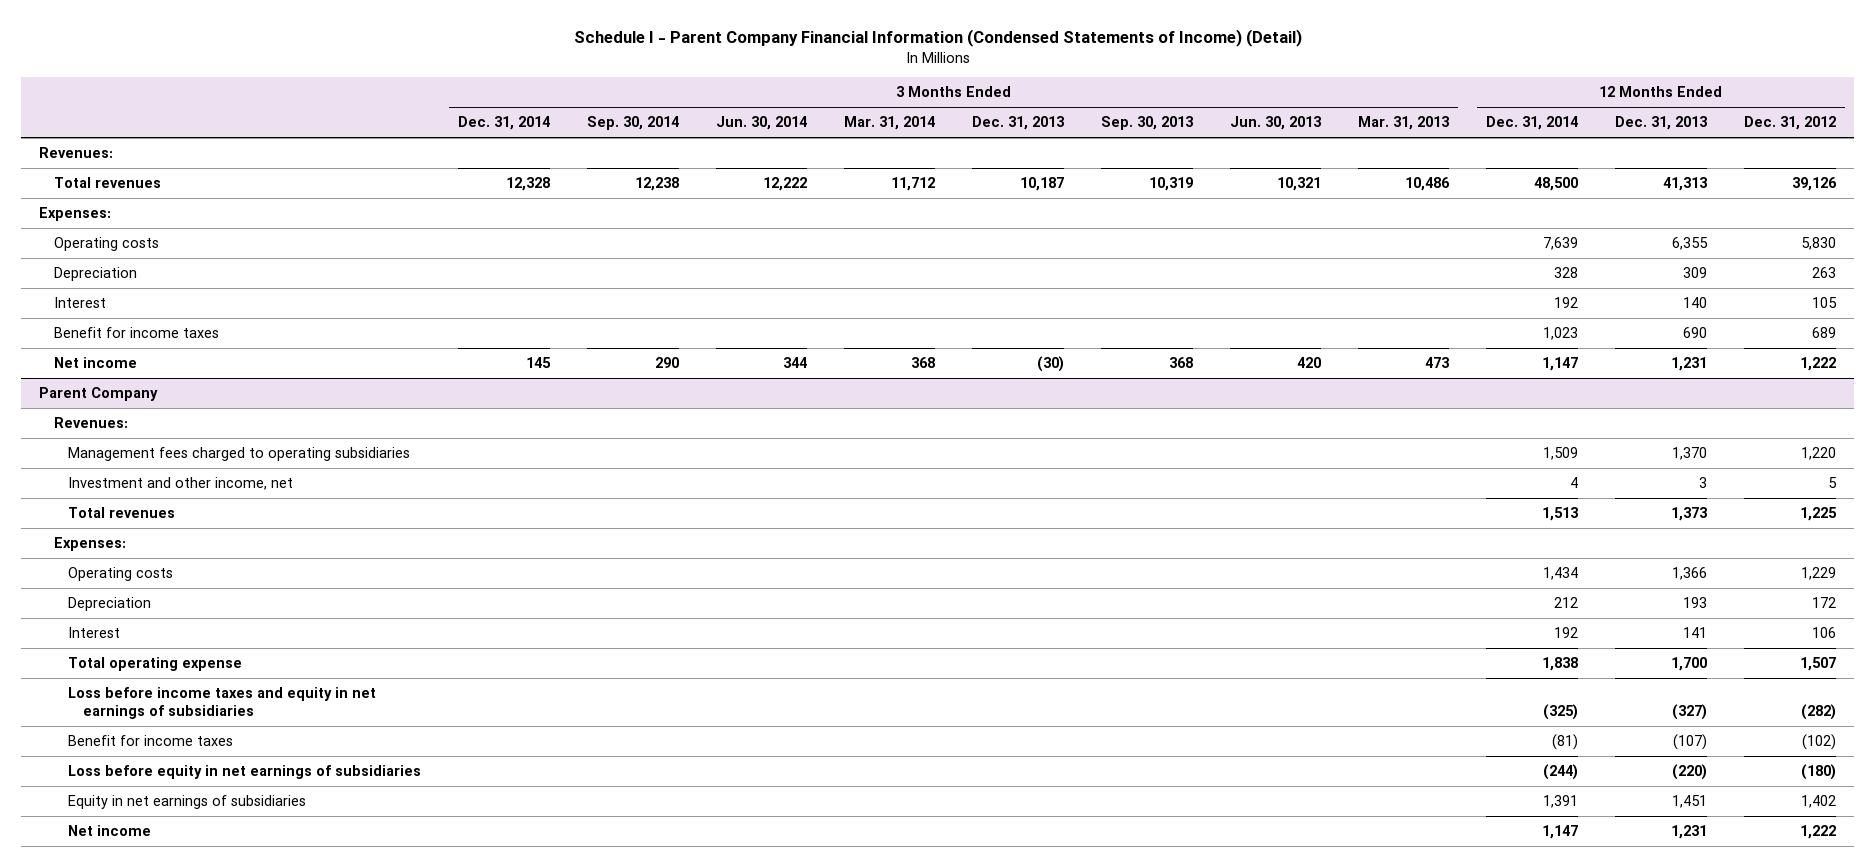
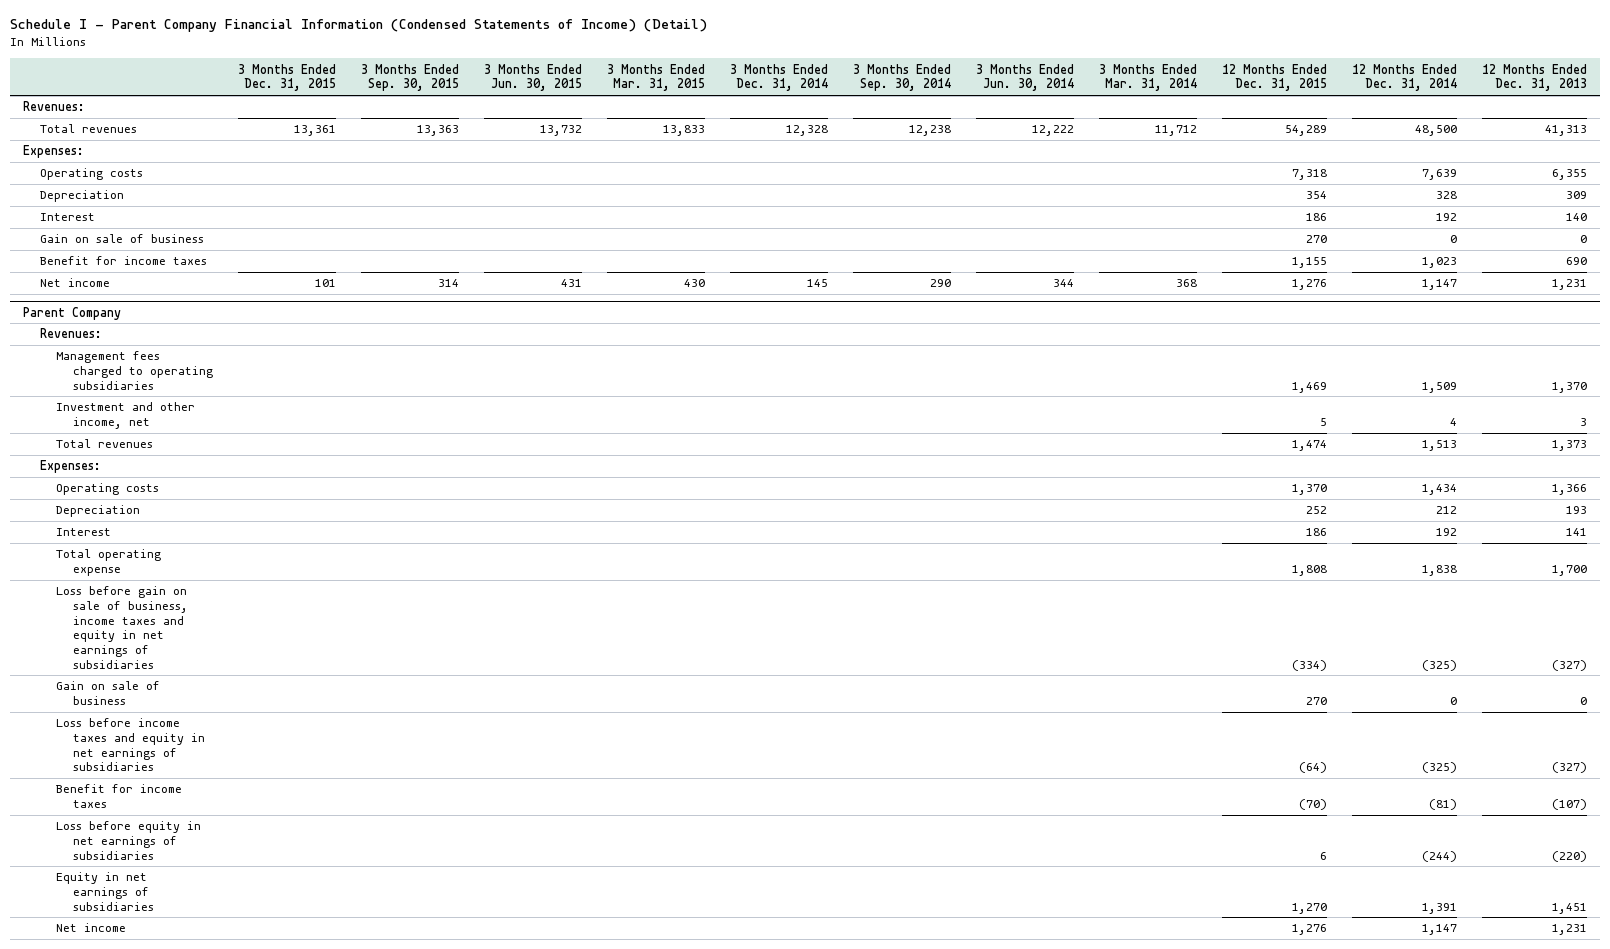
- | 3 Months Ended Dec. 31, 2014 | 3 Months Ended Sep. 30, 2014 | 3 Months Ended Jun. 30, 2014 | 3 Months Ended Mar. 31, 2014 | 3 Months Ended Dec. 31, 2013 | 3 Months Ended Sep. 30, 2013 | 3 Months Ended Jun. 30, 2013 | 3 Months Ended Mar. 31, 2013 | 12 Months Ended Dec. 31, 2014 | 12 Months Ended Dec. 31, 2013 | 12 Months Ended Dec. 31, 2012
+ | 3 Months Ended Dec. 31, 2015 | 3 Months Ended Sep. 30, 2015 | 3 Months Ended Jun. 30, 2015 | 3 Months Ended Mar. 31, 2015 | 3 Months Ended Dec. 31, 2014 | 3 Months Ended Sep. 30, 2014 | 3 Months Ended Jun. 30, 2014 | 3 Months Ended Mar. 31, 2014 | 12 Months Ended Dec. 31, 2015 | 12 Months Ended Dec. 31, 2014 | 12 Months Ended Dec. 31, 2013
+ Gain on sale of business | | | | | | | | | 270 | 0 | 0
@ Parent Company
+ Loss before gain on sale of business, income taxes and equity in net earnings of subsidiaries | | | | | | | | | (334) | (325) | (327)
+ Gain on sale of business | | | | | | | | | 270 | 0 | 0

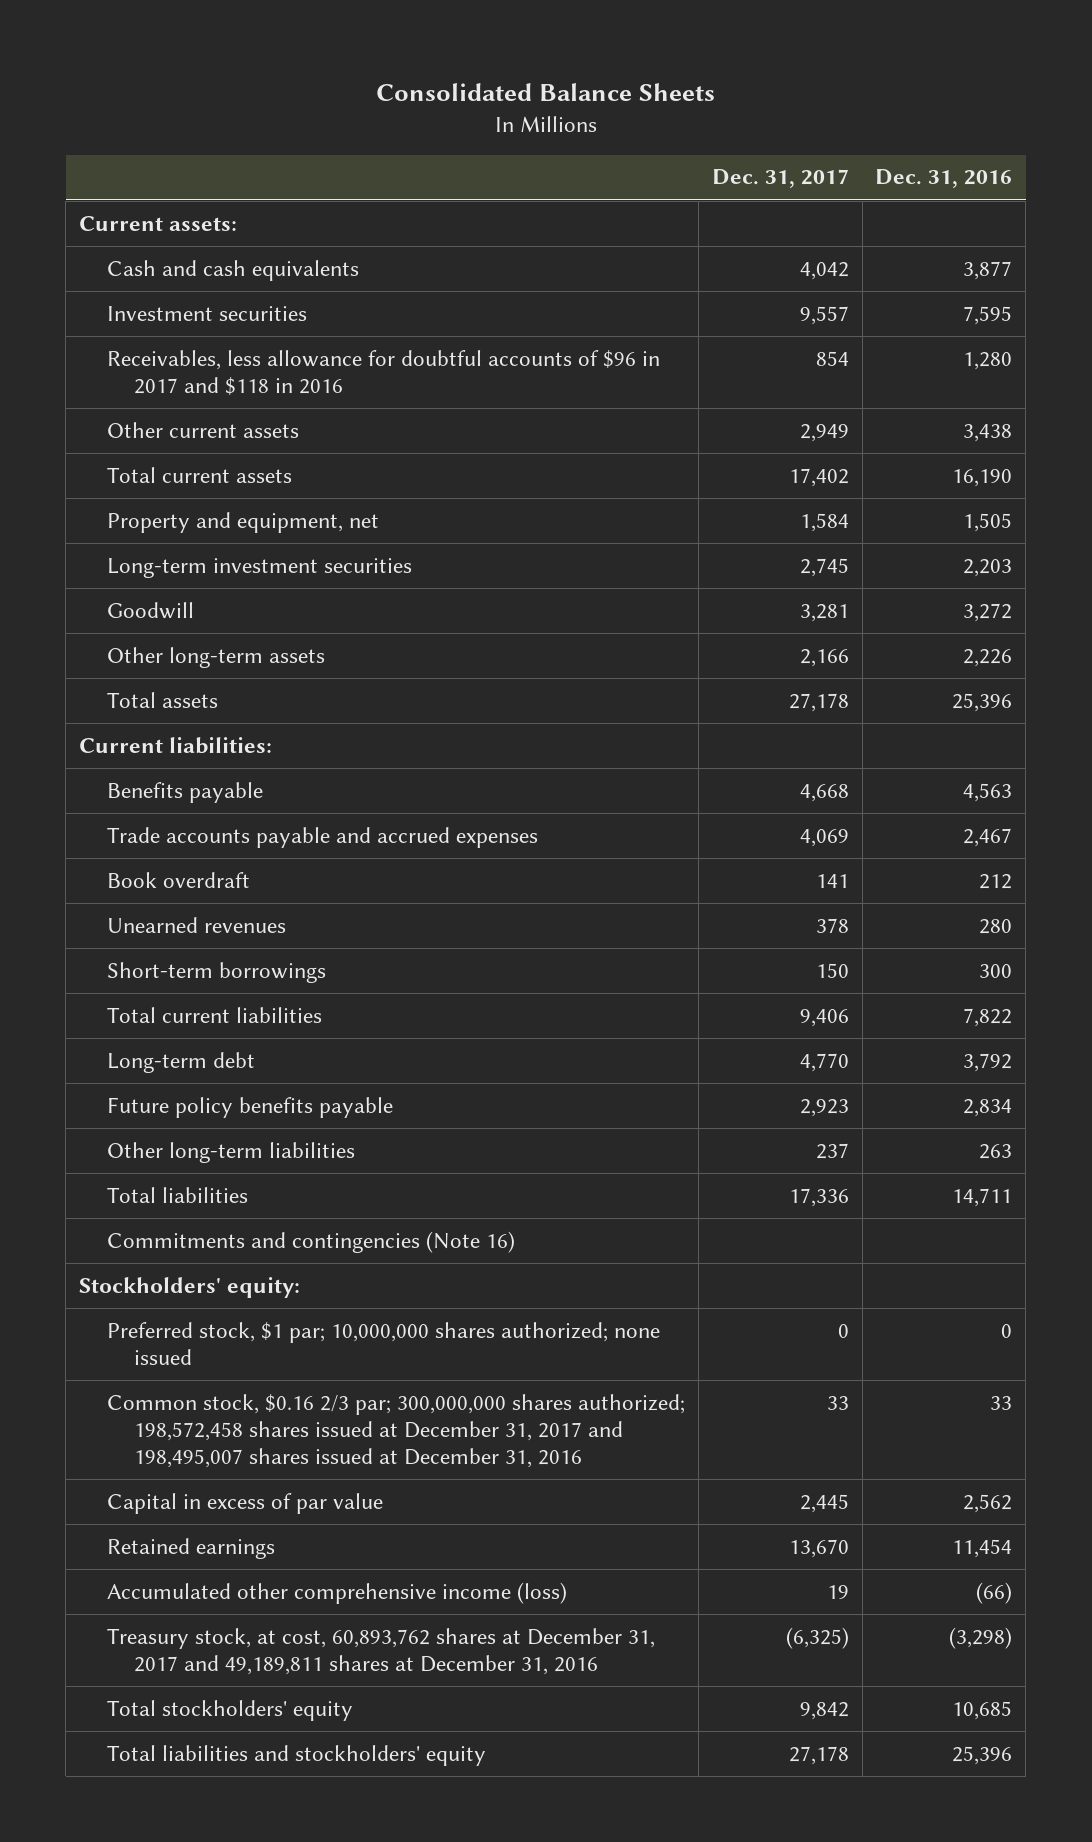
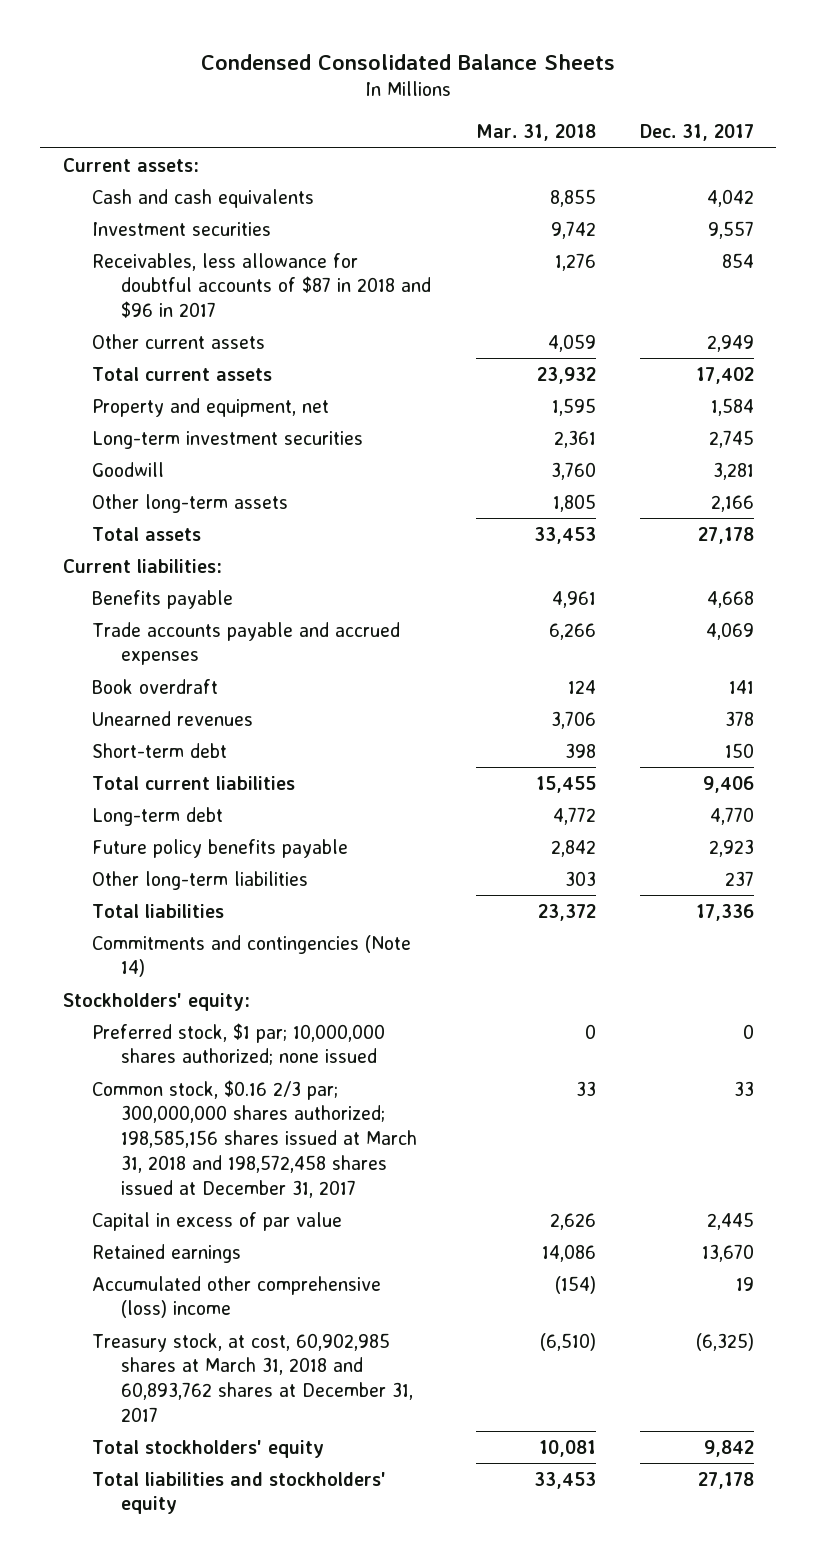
- Consolidated Balance Sheets
+ Condensed Consolidated Balance Sheets
- | Dec. 31, 2017 | Dec. 31, 2016
+ | Mar. 31, 2018 | Dec. 31, 2017
- Receivables, less allowance for doubtful accounts of $96 in 2017 and $118 in 2016 | 854 | 1,280
+ Receivables, less allowance for doubtful accounts of $87 in 2018 and $96 in 2017 | 1,276 | 854
- Short-term borrowings | 150 | 300
+ Short-term debt | 398 | 150
- Commitments and contingencies (Note 16)
+ Commitments and contingencies (Note 14)
- Common stock, $0.16 2/3 par; 300,000,000 shares authorized; 198,572,458 shares issued at December 31, 2017 and 198,495,007 shares issued at December 31, 2016 | 33 | 33
+ Common stock, $0.16 2/3 par; 300,000,000 shares authorized; 198,585,156 shares issued at March 31, 2018 and 198,572,458 shares issued at December 31, 2017 | 33 | 33
- Accumulated other comprehensive income (loss) | 19 | (66)
- Treasury stock, at cost, 60,893,762 shares at December 31, 2017 and 49,189,811 shares at December 31, 2016 | (6,325) | (3,298)
+ Accumulated other comprehensive (loss) income | (154) | 19
+ Treasury stock, at cost, 60,902,985 shares at March 31, 2018 and 60,893,762 shares at December 31, 2017 | (6,510) | (6,325)

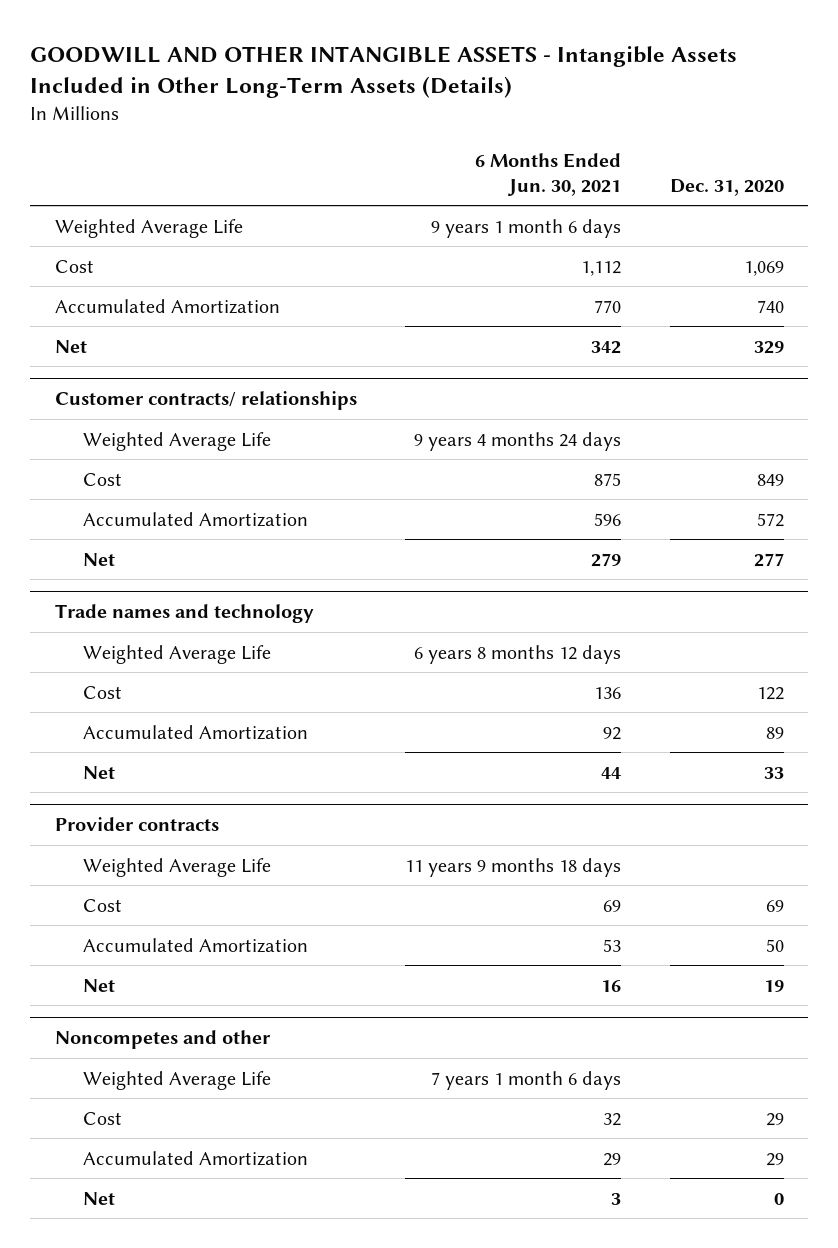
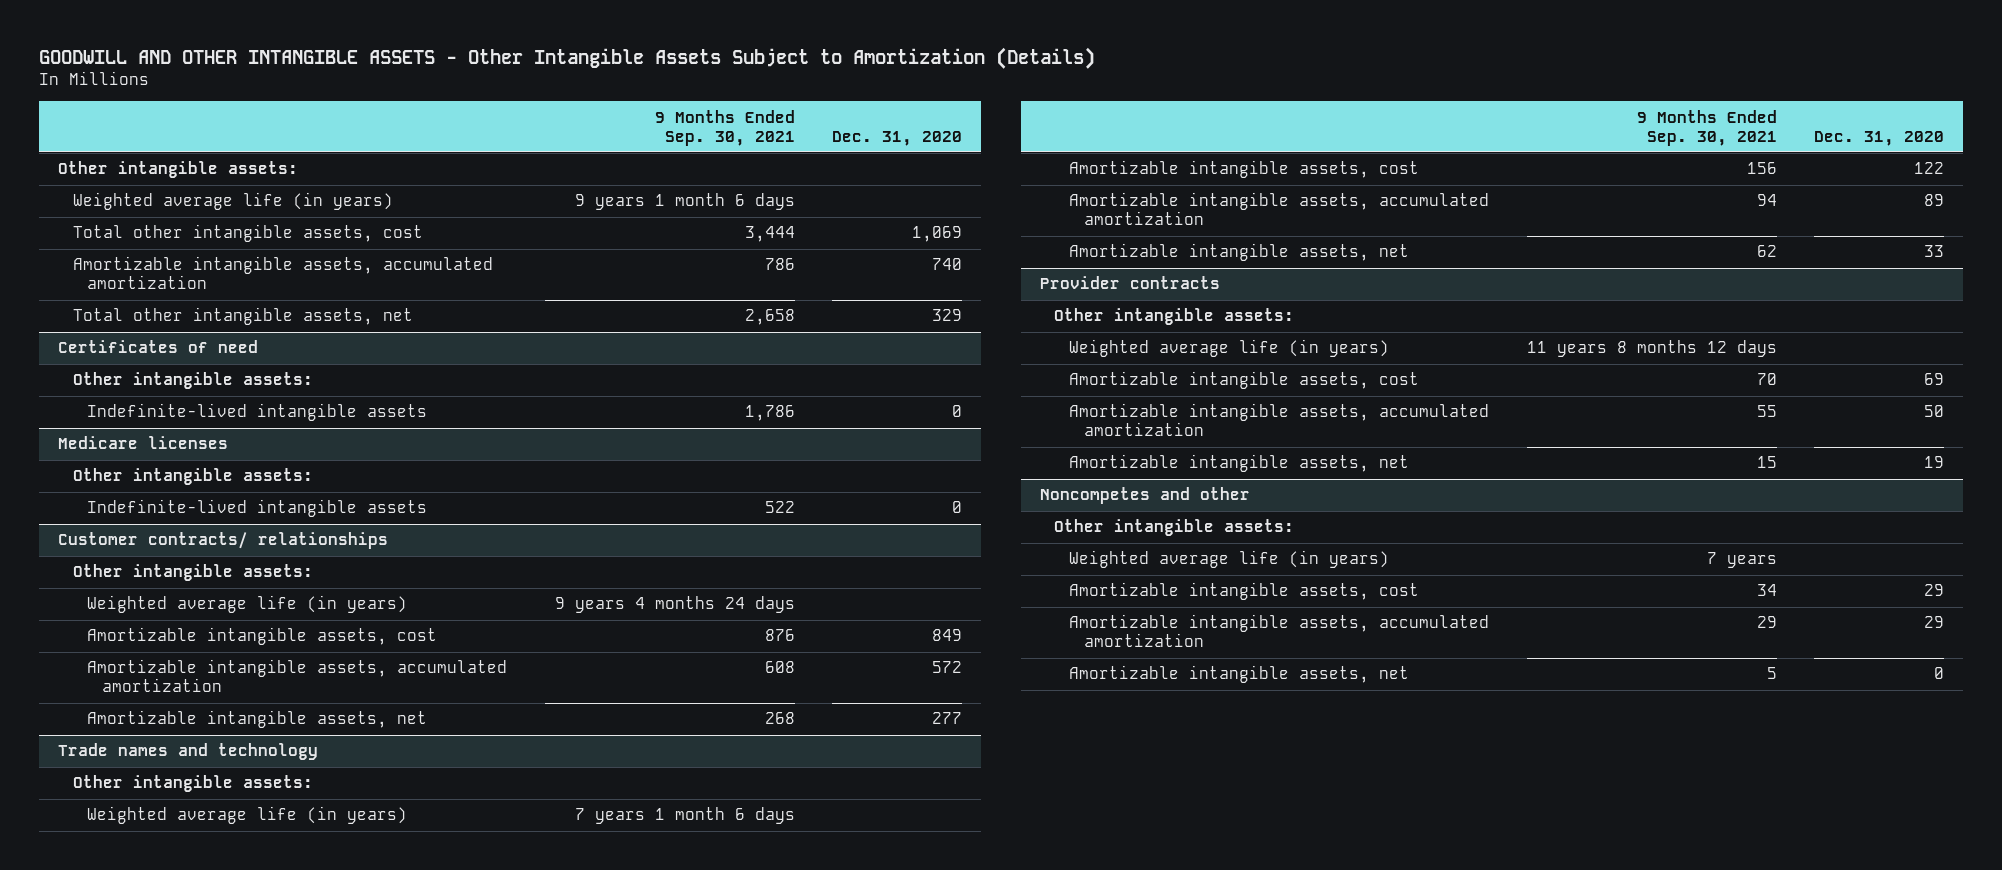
- GOODWILL AND OTHER INTANGIBLE ASSETS - Intangible Assets Included in Other Long-Term Assets (Details)
+ GOODWILL AND OTHER INTANGIBLE ASSETS - Other Intangible Assets Subject to Amortization (Details)
- | 6 Months Ended Jun. 30, 2021 | Dec. 31, 2020
+ | 9 Months Ended Sep. 30, 2021 | Dec. 31, 2020
- Weighted Average Life | 9 years 1 month 6 days |
- Cost | 1,112 | 1,069
- Accumulated Amortization | 770 | 740
- Net | 342 | 329
+ Other intangible assets:
+ Weighted average life (in years) | 9 years 1 month 6 days |
+ Total other intangible assets, cost | 3,444 | 1,069
+ Amortizable intangible assets, accumulated amortization | 786 | 740
+ Total other intangible assets, net | 2,658 | 329
+ Certificates of need
+ Other intangible assets:
+ Indefinite-lived intangible assets | 1,786 | 0
+ Medicare licenses
+ Other intangible assets:
+ Indefinite-lived intangible assets | 522 | 0
@ Customer contracts/ relationships
- Weighted Average Life | 9 years 4 months 24 days |
- Cost | 875 | 849
- Accumulated Amortization | 596 | 572
- Net | 279 | 277
+ Other intangible assets:
+ Weighted average life (in years) | 9 years 4 months 24 days |
+ Amortizable intangible assets, cost | 876 | 849
+ Amortizable intangible assets, accumulated amortization | 608 | 572
+ Amortizable intangible assets, net | 268 | 277
@ Trade names and technology
- Weighted Average Life | 6 years 8 months 12 days |
- Cost | 136 | 122
- Accumulated Amortization | 92 | 89
- Net | 44 | 33
+ Other intangible assets:
+ Weighted average life (in years) | 7 years 1 month 6 days |
+ Amortizable intangible assets, cost | 156 | 122
+ Amortizable intangible assets, accumulated amortization | 94 | 89
+ Amortizable intangible assets, net | 62 | 33
@ Provider contracts
- Weighted Average Life | 11 years 9 months 18 days |
- Cost | 69 | 69
- Accumulated Amortization | 53 | 50
- Net | 16 | 19
+ Other intangible assets:
+ Weighted average life (in years) | 11 years 8 months 12 days |
+ Amortizable intangible assets, cost | 70 | 69
+ Amortizable intangible assets, accumulated amortization | 55 | 50
+ Amortizable intangible assets, net | 15 | 19
@ Noncompetes and other
- Weighted Average Life | 7 years 1 month 6 days |
- Cost | 32 | 29
- Accumulated Amortization | 29 | 29
- Net | 3 | 0
+ Other intangible assets:
+ Weighted average life (in years) | 7 years |
+ Amortizable intangible assets, cost | 34 | 29
+ Amortizable intangible assets, accumulated amortization | 29 | 29
+ Amortizable intangible assets, net | 5 | 0

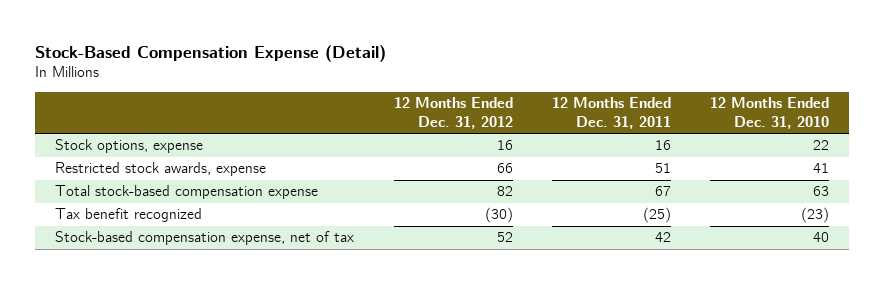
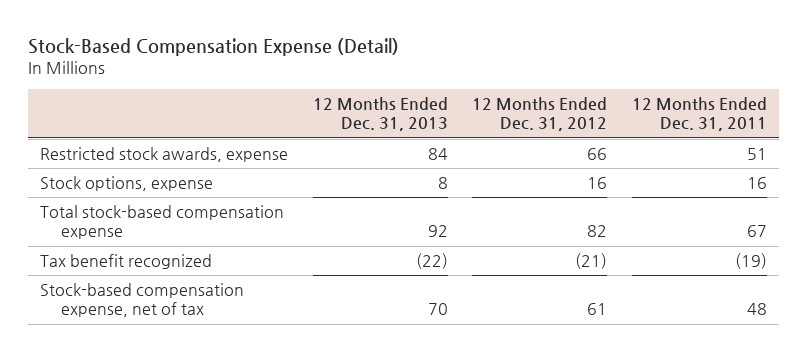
- | 12 Months Ended Dec. 31, 2012 | 12 Months Ended Dec. 31, 2011 | 12 Months Ended Dec. 31, 2010
+ | 12 Months Ended Dec. 31, 2013 | 12 Months Ended Dec. 31, 2012 | 12 Months Ended Dec. 31, 2011
moved down: Stock options, expense | 8 | 16 | 16
- Tax benefit recognized | (30) | (25) | (23)
- Stock-based compensation expense, net of tax | 52 | 42 | 40
+ Tax benefit recognized | (22) | (21) | (19)
+ Stock-based compensation expense, net of tax | 70 | 61 | 48

